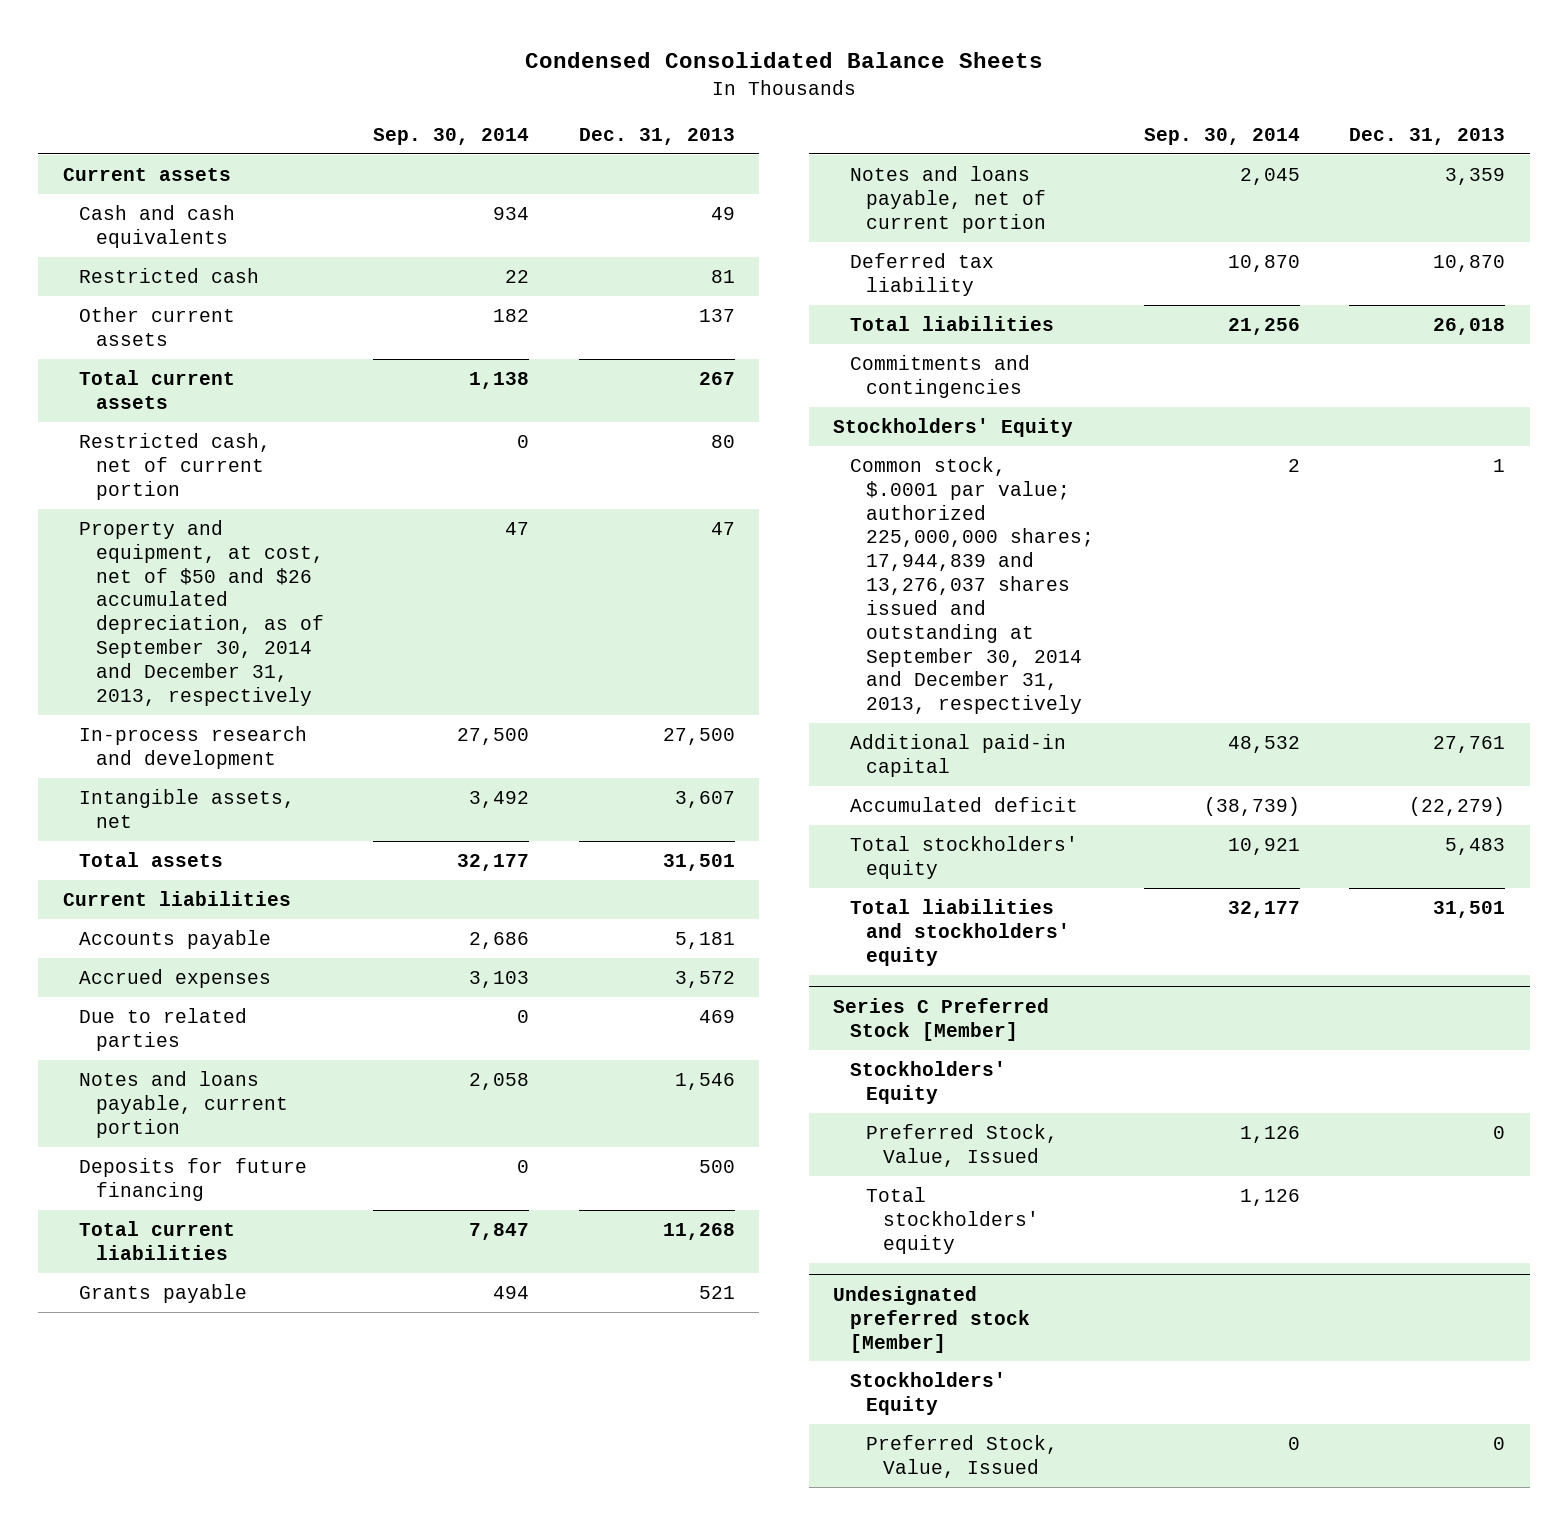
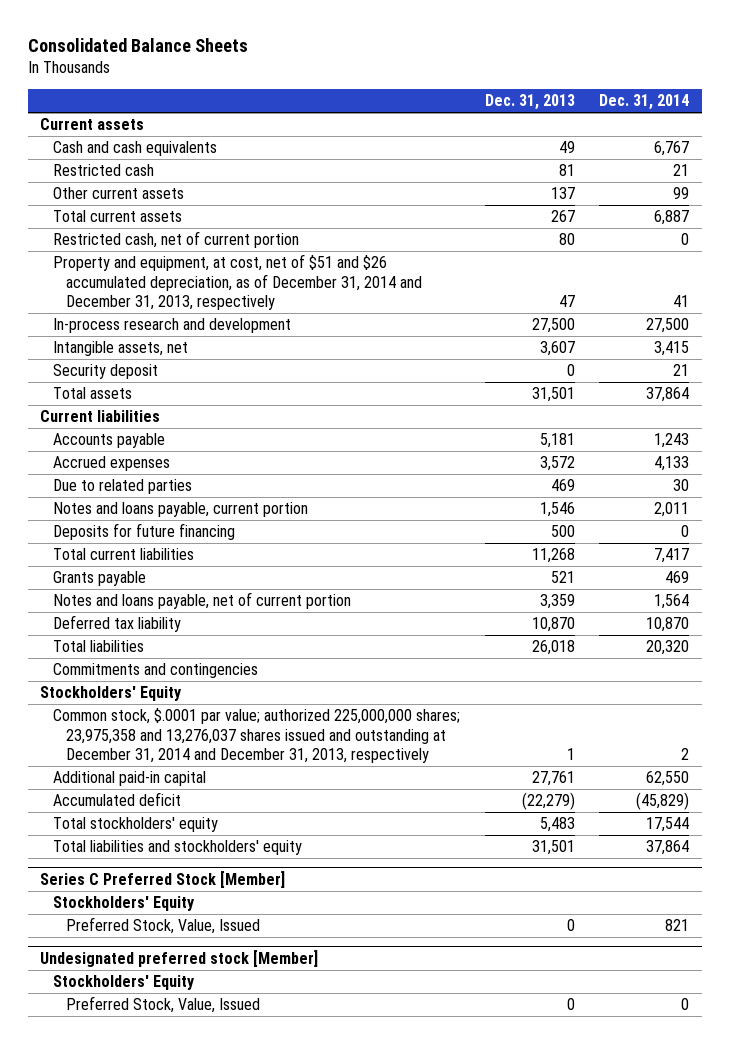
- Condensed Consolidated Balance Sheets
+ Consolidated Balance Sheets
- | Sep. 30, 2014 | Dec. 31, 2013
+ | Dec. 31, 2013 | Dec. 31, 2014
- Property and equipment, at cost, net of $50 and $26 accumulated depreciation, as of September 30, 2014 and December 31, 2013, respectively | 47 | 47
+ Property and equipment, at cost, net of $51 and $26 accumulated depreciation, as of December 31, 2014 and December 31, 2013, respectively | 47 | 41
+ Security deposit | 0 | 21
- Common stock, $.0001 par value; authorized 225,000,000 shares; 17,944,839 and 13,276,037 shares issued and outstanding at September 30, 2014 and December 31, 2013, respectively | 2 | 1
+ Common stock, $.0001 par value; authorized 225,000,000 shares; 23,975,358 and 13,276,037 shares issued and outstanding at December 31, 2014 and December 31, 2013, respectively | 1 | 2
@ Series C Preferred Stock [Member]
- Total stockholders' equity | 1,126 |

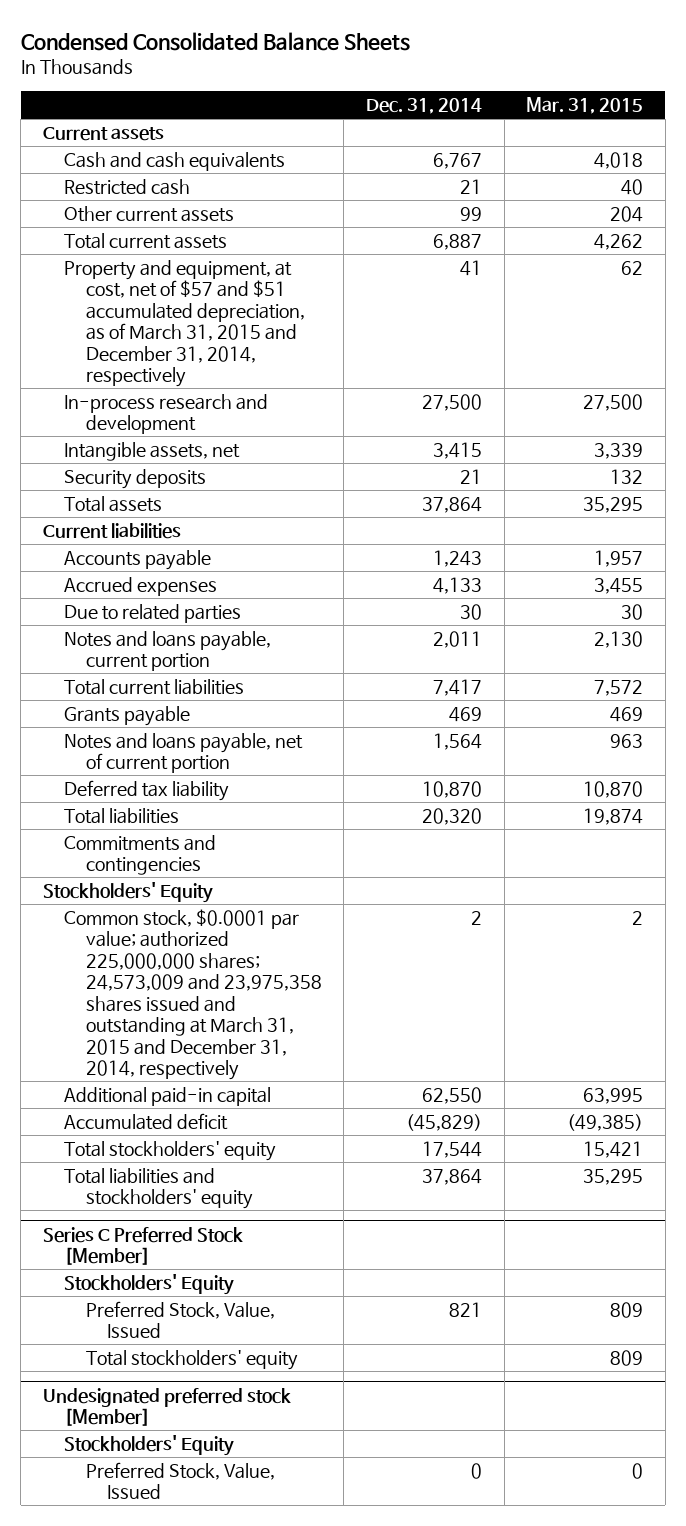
- Consolidated Balance Sheets
+ Condensed Consolidated Balance Sheets
- | Dec. 31, 2013 | Dec. 31, 2014
+ | Dec. 31, 2014 | Mar. 31, 2015
- Restricted cash, net of current portion | 80 | 0
- Property and equipment, at cost, net of $51 and $26 accumulated depreciation, as of December 31, 2014 and December 31, 2013, respectively | 47 | 41
+ Property and equipment, at cost, net of $57 and $51 accumulated depreciation, as of March 31, 2015 and December 31, 2014, respectively | 41 | 62
- Security deposit | 0 | 21
+ Security deposits | 21 | 132
- Deposits for future financing | 500 | 0
- Common stock, $.0001 par value; authorized 225,000,000 shares; 23,975,358 and 13,276,037 shares issued and outstanding at December 31, 2014 and December 31, 2013, respectively | 1 | 2
+ Common stock, $0.0001 par value; authorized 225,000,000 shares; 24,573,009 and 23,975,358 shares issued and outstanding at March 31, 2015 and December 31, 2014, respectively | 2 | 2
@ Series C Preferred Stock [Member]
+ Total stockholders' equity | | 809

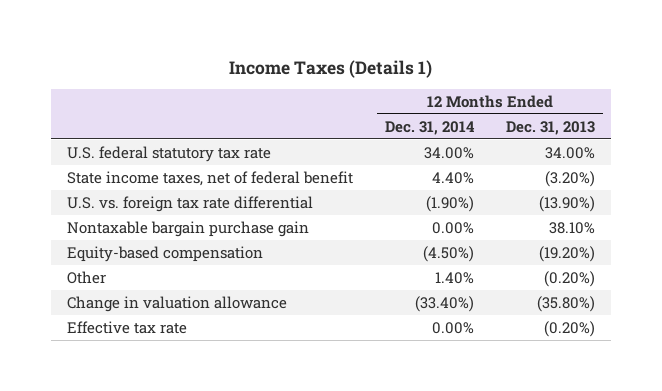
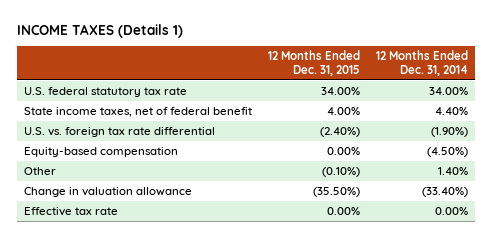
- Income Taxes (Details 1)
+ INCOME TAXES (Details 1)
- | 12 Months Ended Dec. 31, 2014 | 12 Months Ended Dec. 31, 2013
+ | 12 Months Ended Dec. 31, 2015 | 12 Months Ended Dec. 31, 2014
- Nontaxable bargain purchase gain | 0.00% | 38.10%

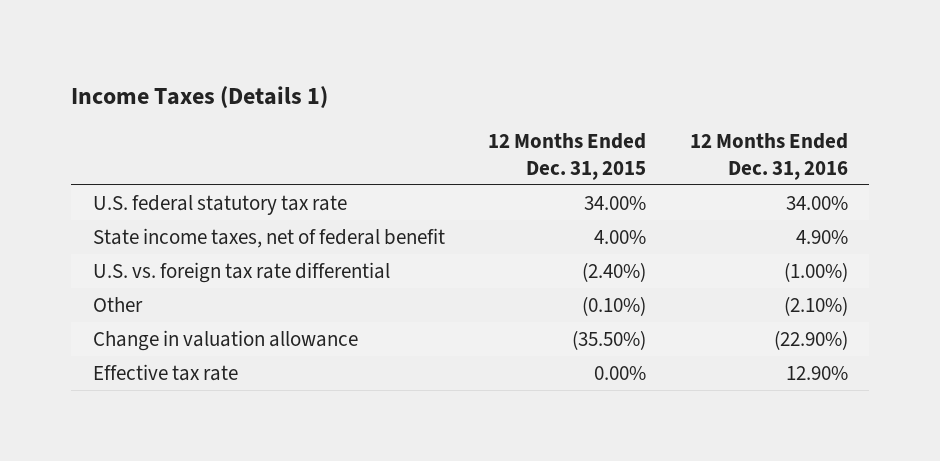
- INCOME TAXES (Details 1)
+ Income Taxes (Details 1)
- | 12 Months Ended Dec. 31, 2015 | 12 Months Ended Dec. 31, 2014
+ | 12 Months Ended Dec. 31, 2015 | 12 Months Ended Dec. 31, 2016
- Equity-based compensation | 0.00% | (4.50%)

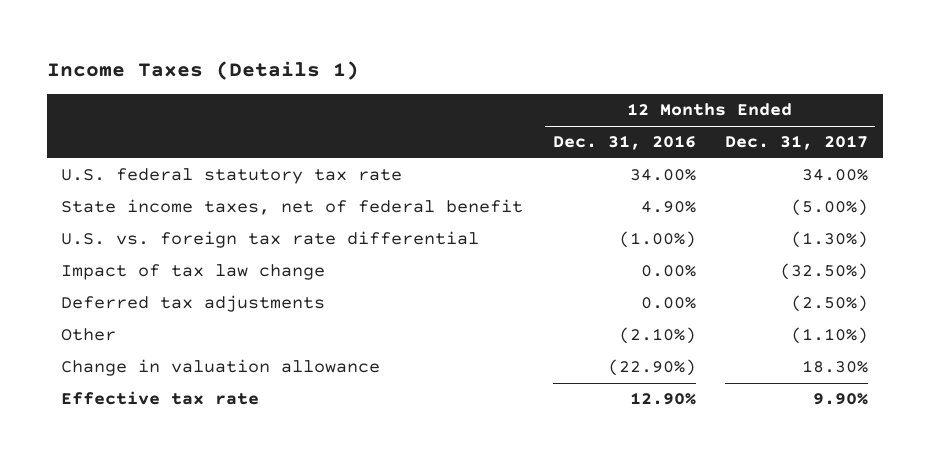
- | 12 Months Ended Dec. 31, 2015 | 12 Months Ended Dec. 31, 2016
+ | 12 Months Ended Dec. 31, 2016 | 12 Months Ended Dec. 31, 2017
+ Impact of tax law change | 0.00% | (32.50%)
+ Deferred tax adjustments | 0.00% | (2.50%)

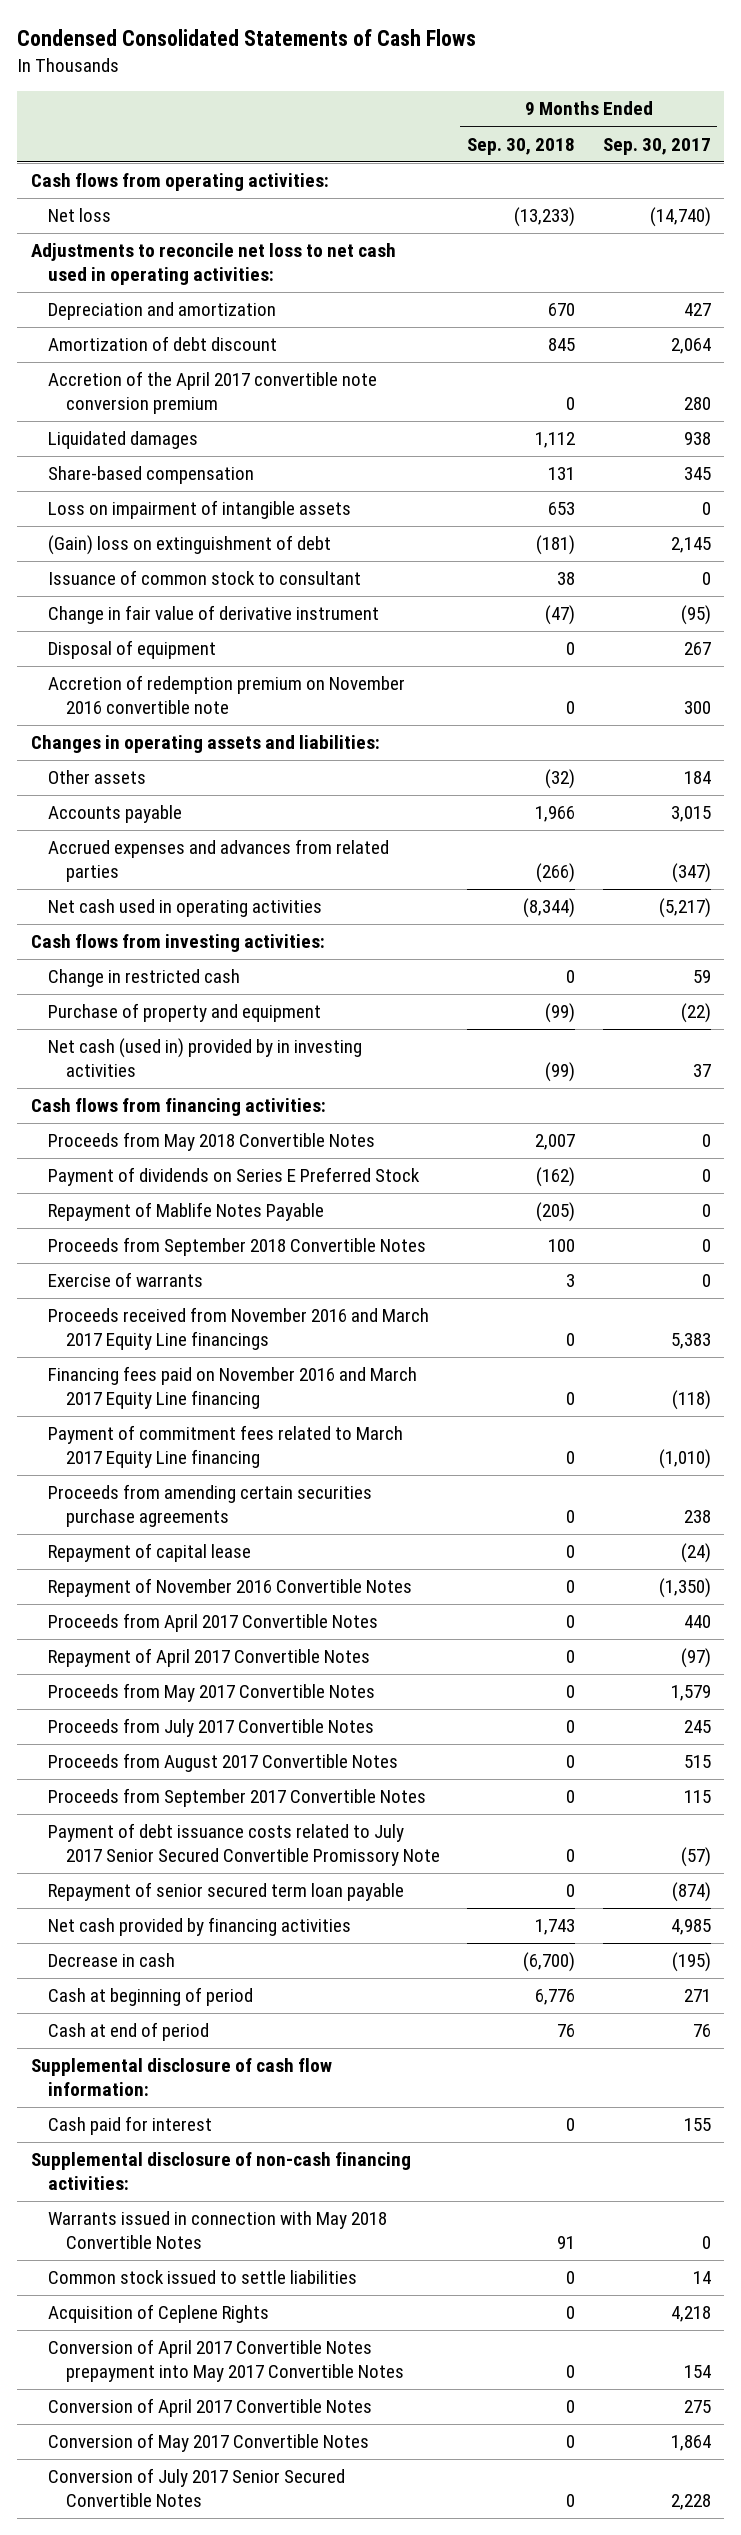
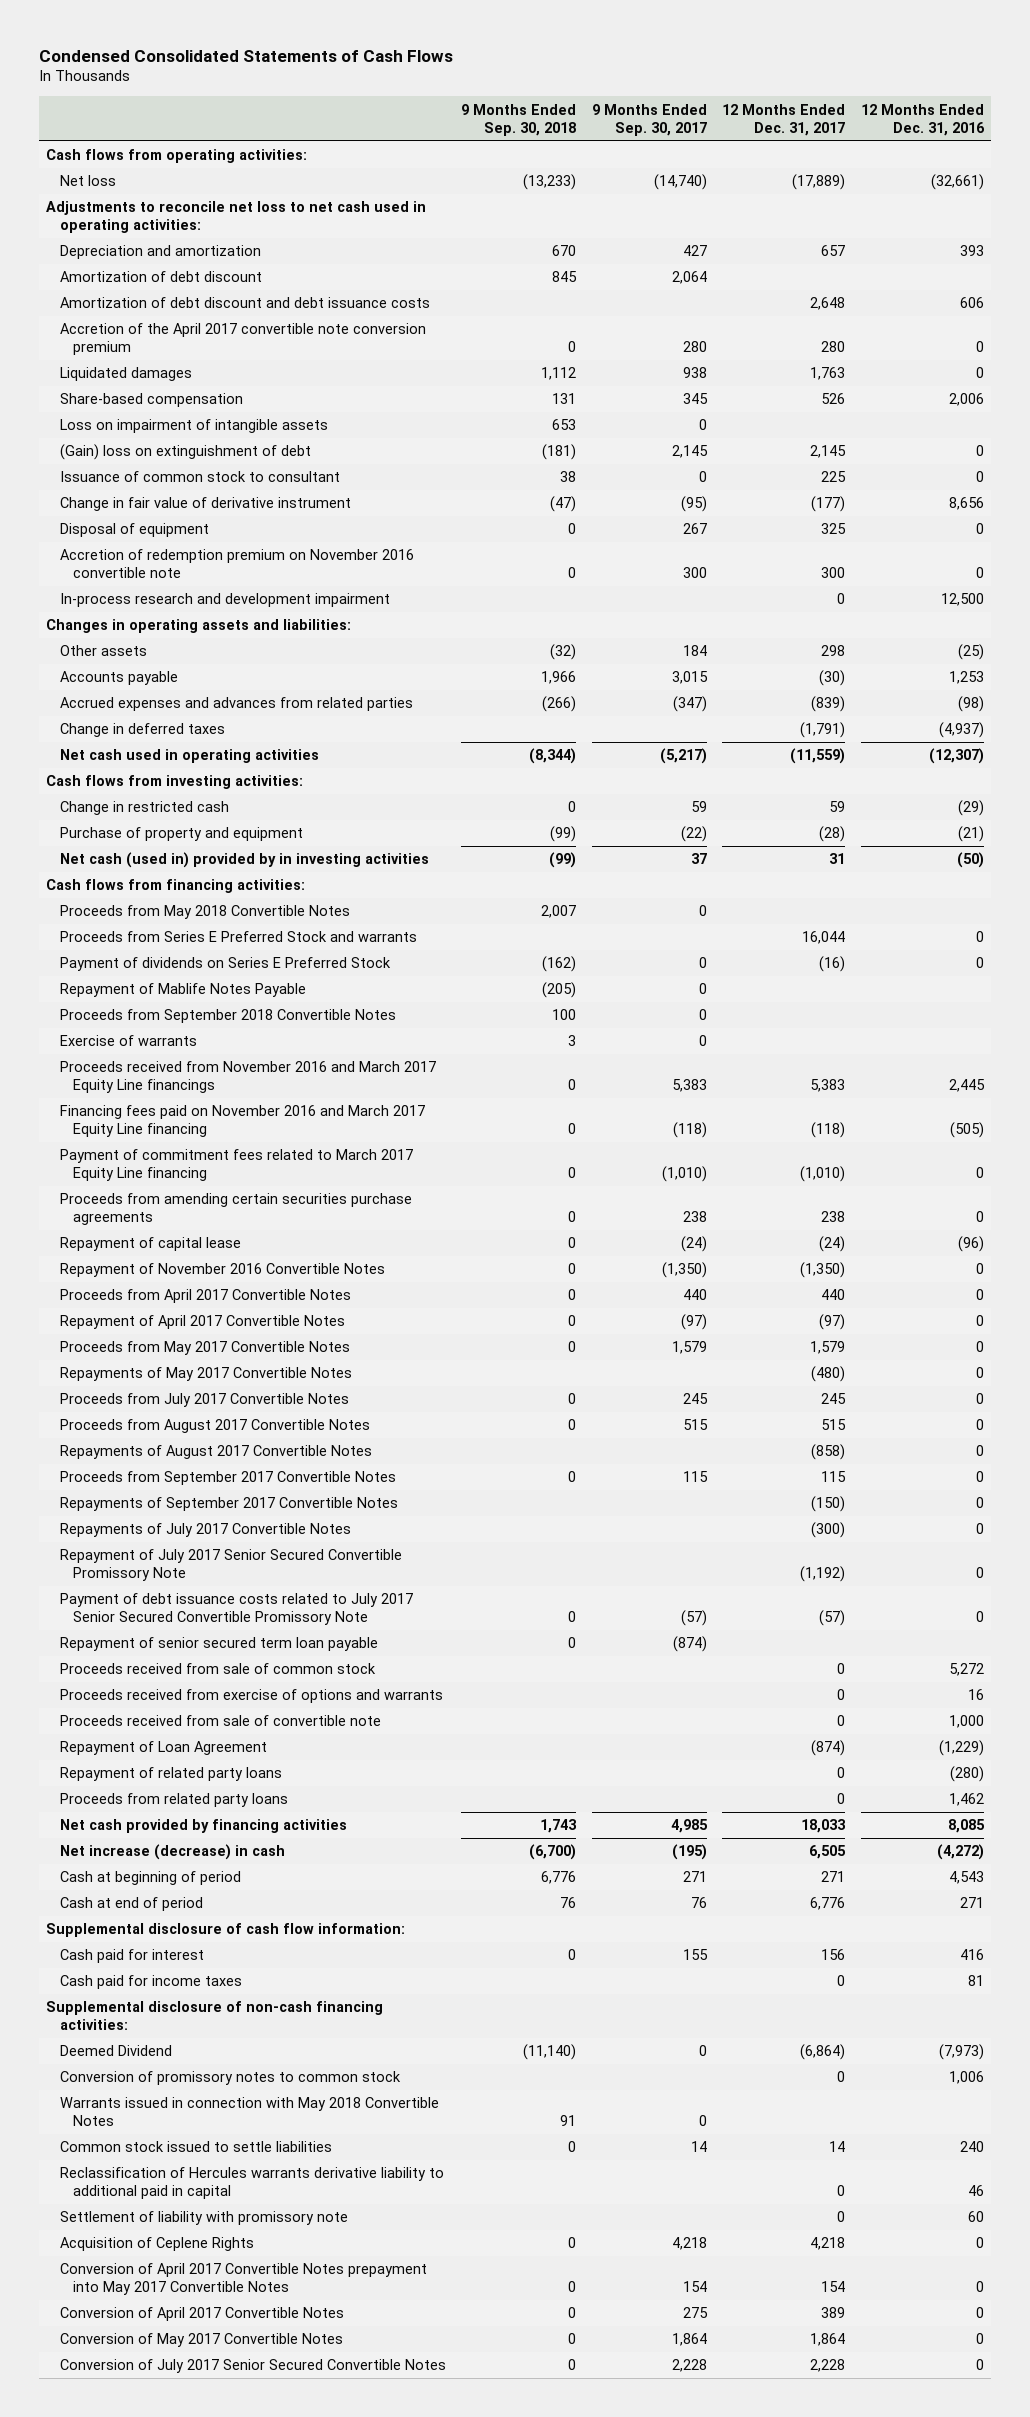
- | 9 Months Ended Sep. 30, 2018 | 9 Months Ended Sep. 30, 2017
+ | 9 Months Ended Sep. 30, 2018 | 9 Months Ended Sep. 30, 2017 | 12 Months Ended Dec. 31, 2017 | 12 Months Ended Dec. 31, 2016
+ Amortization of debt discount and debt issuance costs | | | 2,648 | 606
+ In-process research and development impairment | | | 0 | 12,500
+ Change in deferred taxes | | | (1,791) | (4,937)
+ Proceeds from Series E Preferred Stock and warrants | | | 16,044 | 0
+ Repayments of May 2017 Convertible Notes | | | (480) | 0
+ Repayments of August 2017 Convertible Notes | | | (858) | 0
+ Repayments of September 2017 Convertible Notes | | | (150) | 0
+ Repayments of July 2017 Convertible Notes | | | (300) | 0
+ Repayment of July 2017 Senior Secured Convertible Promissory Note | | | (1,192) | 0
+ Proceeds received from sale of common stock | | | 0 | 5,272
+ Proceeds received from exercise of options and warrants | | | 0 | 16
+ Proceeds received from sale of convertible note | | | 0 | 1,000
+ Repayment of Loan Agreement | | | (874) | (1,229)
+ Repayment of related party loans | | | 0 | (280)
+ Proceeds from related party loans | | | 0 | 1,462
- Decrease in cash | (6,700) | (195)
+ Net increase (decrease) in cash | (6,700) | (195) | 6,505 | (4,272)
+ Cash paid for income taxes | | | 0 | 81
+ Deemed Dividend | (11,140) | 0 | (6,864) | (7,973)
+ Conversion of promissory notes to common stock | | | 0 | 1,006
+ Reclassification of Hercules warrants derivative liability to additional paid in capital | | | 0 | 46
+ Settlement of liability with promissory note | | | 0 | 60

